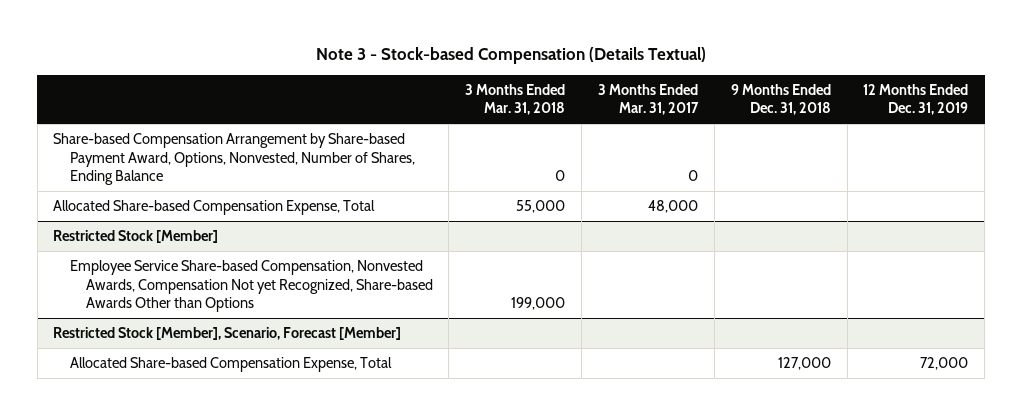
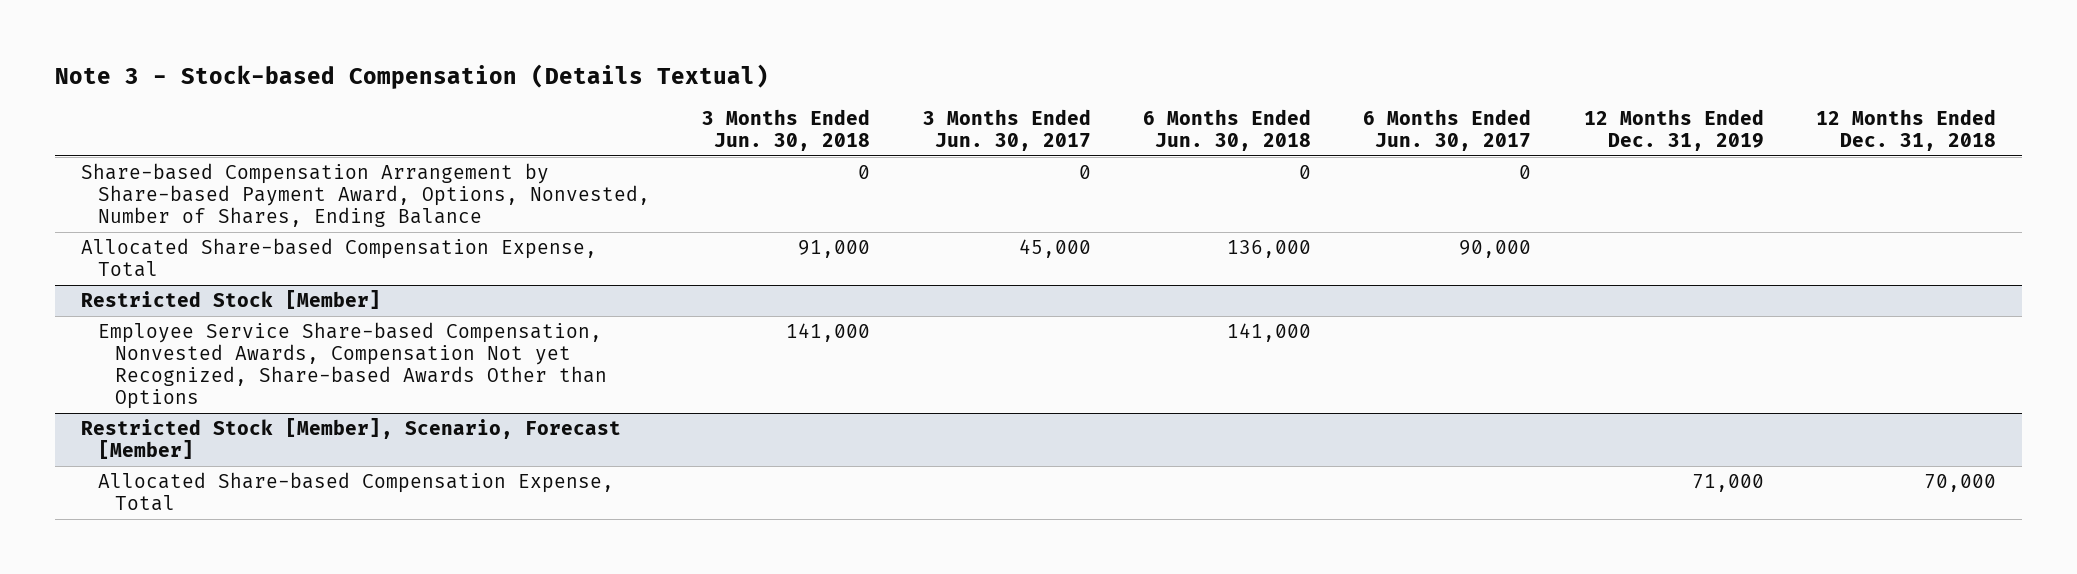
- | 3 Months Ended Mar. 31, 2018 | 3 Months Ended Mar. 31, 2017 | 9 Months Ended Dec. 31, 2018 | 12 Months Ended Dec. 31, 2019
+ | 3 Months Ended Jun. 30, 2018 | 3 Months Ended Jun. 30, 2017 | 6 Months Ended Jun. 30, 2018 | 6 Months Ended Jun. 30, 2017 | 12 Months Ended Dec. 31, 2019 | 12 Months Ended Dec. 31, 2018
@ Restricted Stock [Member], Scenario, Forecast [Member]
- Allocated Share-based Compensation Expense, Total | | | 127,000 | 72,000
+ Allocated Share-based Compensation Expense, Total | | | | | 71,000 | 70,000

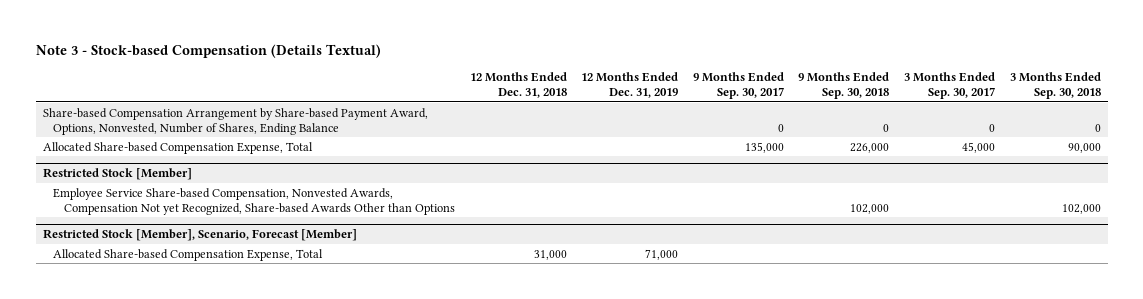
- | 3 Months Ended Jun. 30, 2018 | 3 Months Ended Jun. 30, 2017 | 6 Months Ended Jun. 30, 2018 | 6 Months Ended Jun. 30, 2017 | 12 Months Ended Dec. 31, 2019 | 12 Months Ended Dec. 31, 2018
+ | 12 Months Ended Dec. 31, 2018 | 12 Months Ended Dec. 31, 2019 | 9 Months Ended Sep. 30, 2017 | 9 Months Ended Sep. 30, 2018 | 3 Months Ended Sep. 30, 2017 | 3 Months Ended Sep. 30, 2018
@ Restricted Stock [Member], Scenario, Forecast [Member]
- Allocated Share-based Compensation Expense, Total | | | | | 71,000 | 70,000
+ Allocated Share-based Compensation Expense, Total | 31,000 | 71,000 | | | |

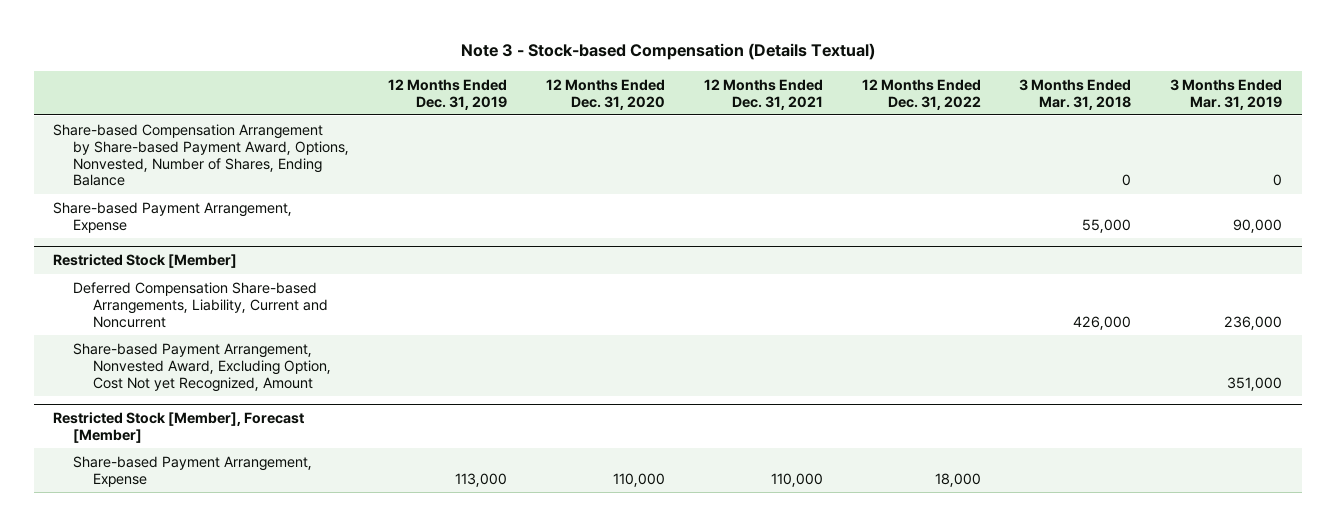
- | 12 Months Ended Dec. 31, 2018 | 12 Months Ended Dec. 31, 2019 | 9 Months Ended Sep. 30, 2017 | 9 Months Ended Sep. 30, 2018 | 3 Months Ended Sep. 30, 2017 | 3 Months Ended Sep. 30, 2018
+ | 12 Months Ended Dec. 31, 2019 | 12 Months Ended Dec. 31, 2020 | 12 Months Ended Dec. 31, 2021 | 12 Months Ended Dec. 31, 2022 | 3 Months Ended Mar. 31, 2018 | 3 Months Ended Mar. 31, 2019
- Allocated Share-based Compensation Expense, Total | | | 135,000 | 226,000 | 45,000 | 90,000
+ Share-based Payment Arrangement, Expense | | | | | 55,000 | 90,000
@ Restricted Stock [Member]
- Employee Service Share-based Compensation, Nonvested Awards, Compensation Not yet Recognized, Share-based Awards Other than Options | | | | 102,000 | | 102,000
- Restricted Stock [Member], Scenario, Forecast [Member]
- Allocated Share-based Compensation Expense, Total | 31,000 | 71,000 | | | |
@ Restricted Stock [Member]
+ Deferred Compensation Share-based Arrangements, Liability, Current and Noncurrent | | | | | 426,000 | 236,000
+ Share-based Payment Arrangement, Nonvested Award, Excluding Option, Cost Not yet Recognized, Amount | | | | | | 351,000
+ Restricted Stock [Member], Forecast [Member]
+ Share-based Payment Arrangement, Expense | 113,000 | 110,000 | 110,000 | 18,000 | |

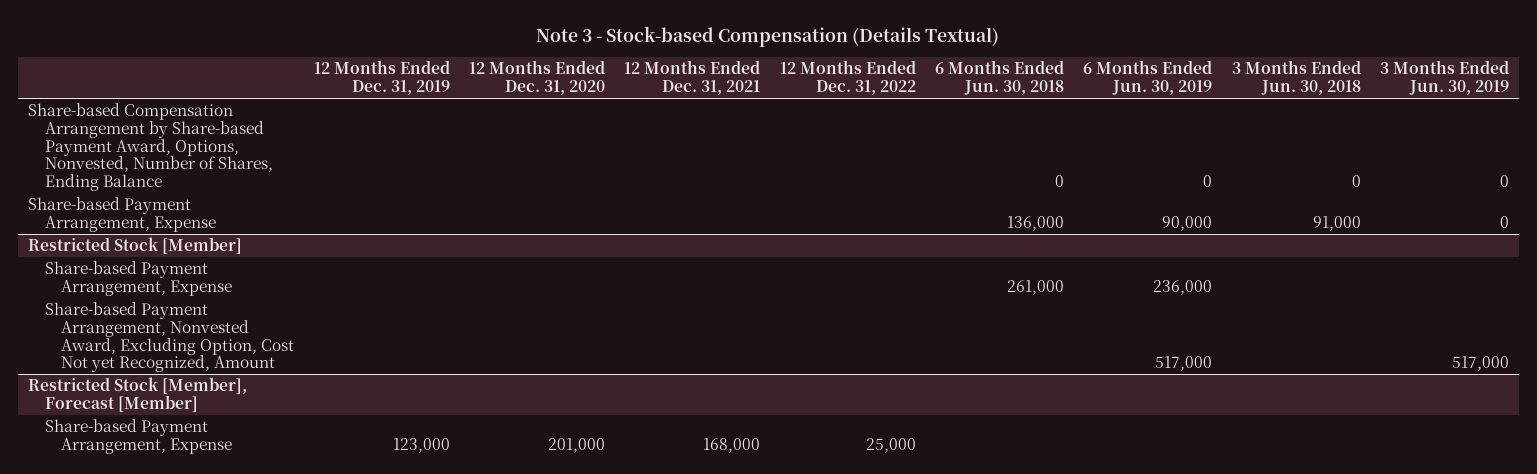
- | 12 Months Ended Dec. 31, 2019 | 12 Months Ended Dec. 31, 2020 | 12 Months Ended Dec. 31, 2021 | 12 Months Ended Dec. 31, 2022 | 3 Months Ended Mar. 31, 2018 | 3 Months Ended Mar. 31, 2019
+ | 12 Months Ended Dec. 31, 2019 | 12 Months Ended Dec. 31, 2020 | 12 Months Ended Dec. 31, 2021 | 12 Months Ended Dec. 31, 2022 | 6 Months Ended Jun. 30, 2018 | 6 Months Ended Jun. 30, 2019 | 3 Months Ended Jun. 30, 2018 | 3 Months Ended Jun. 30, 2019
@ Restricted Stock [Member]
- Deferred Compensation Share-based Arrangements, Liability, Current and Noncurrent | | | | | 426,000 | 236,000
+ Share-based Payment Arrangement, Expense | | | | | 261,000 | 236,000 | |
@ Restricted Stock [Member], Forecast [Member]
- Share-based Payment Arrangement, Expense | 113,000 | 110,000 | 110,000 | 18,000 | |
+ Share-based Payment Arrangement, Expense | 123,000 | 201,000 | 168,000 | 25,000 | | | |

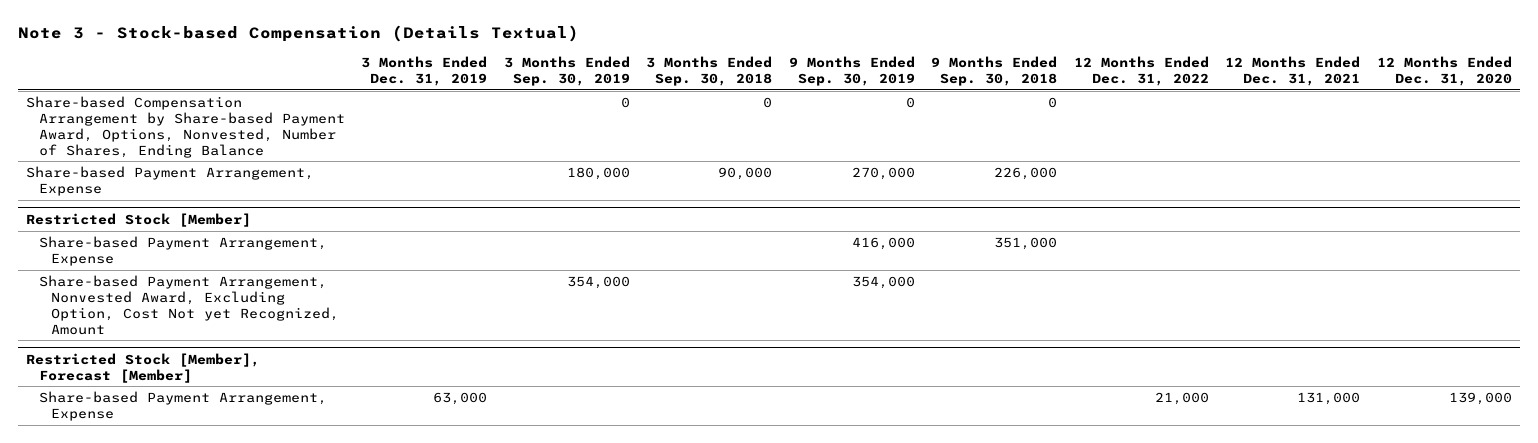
- | 12 Months Ended Dec. 31, 2019 | 12 Months Ended Dec. 31, 2020 | 12 Months Ended Dec. 31, 2021 | 12 Months Ended Dec. 31, 2022 | 6 Months Ended Jun. 30, 2018 | 6 Months Ended Jun. 30, 2019 | 3 Months Ended Jun. 30, 2018 | 3 Months Ended Jun. 30, 2019
+ | 3 Months Ended Dec. 31, 2019 | 3 Months Ended Sep. 30, 2019 | 3 Months Ended Sep. 30, 2018 | 9 Months Ended Sep. 30, 2019 | 9 Months Ended Sep. 30, 2018 | 12 Months Ended Dec. 31, 2022 | 12 Months Ended Dec. 31, 2021 | 12 Months Ended Dec. 31, 2020
@ Restricted Stock [Member], Forecast [Member]
- Share-based Payment Arrangement, Expense | 123,000 | 201,000 | 168,000 | 25,000 | | | |
+ Share-based Payment Arrangement, Expense | 63,000 | | | | | 21,000 | 131,000 | 139,000

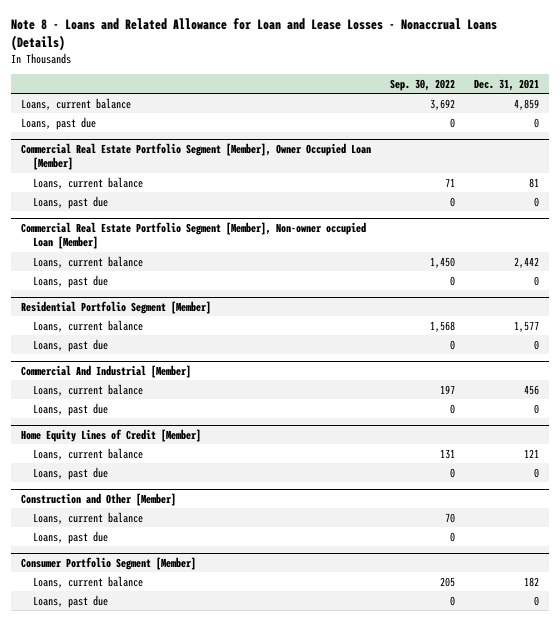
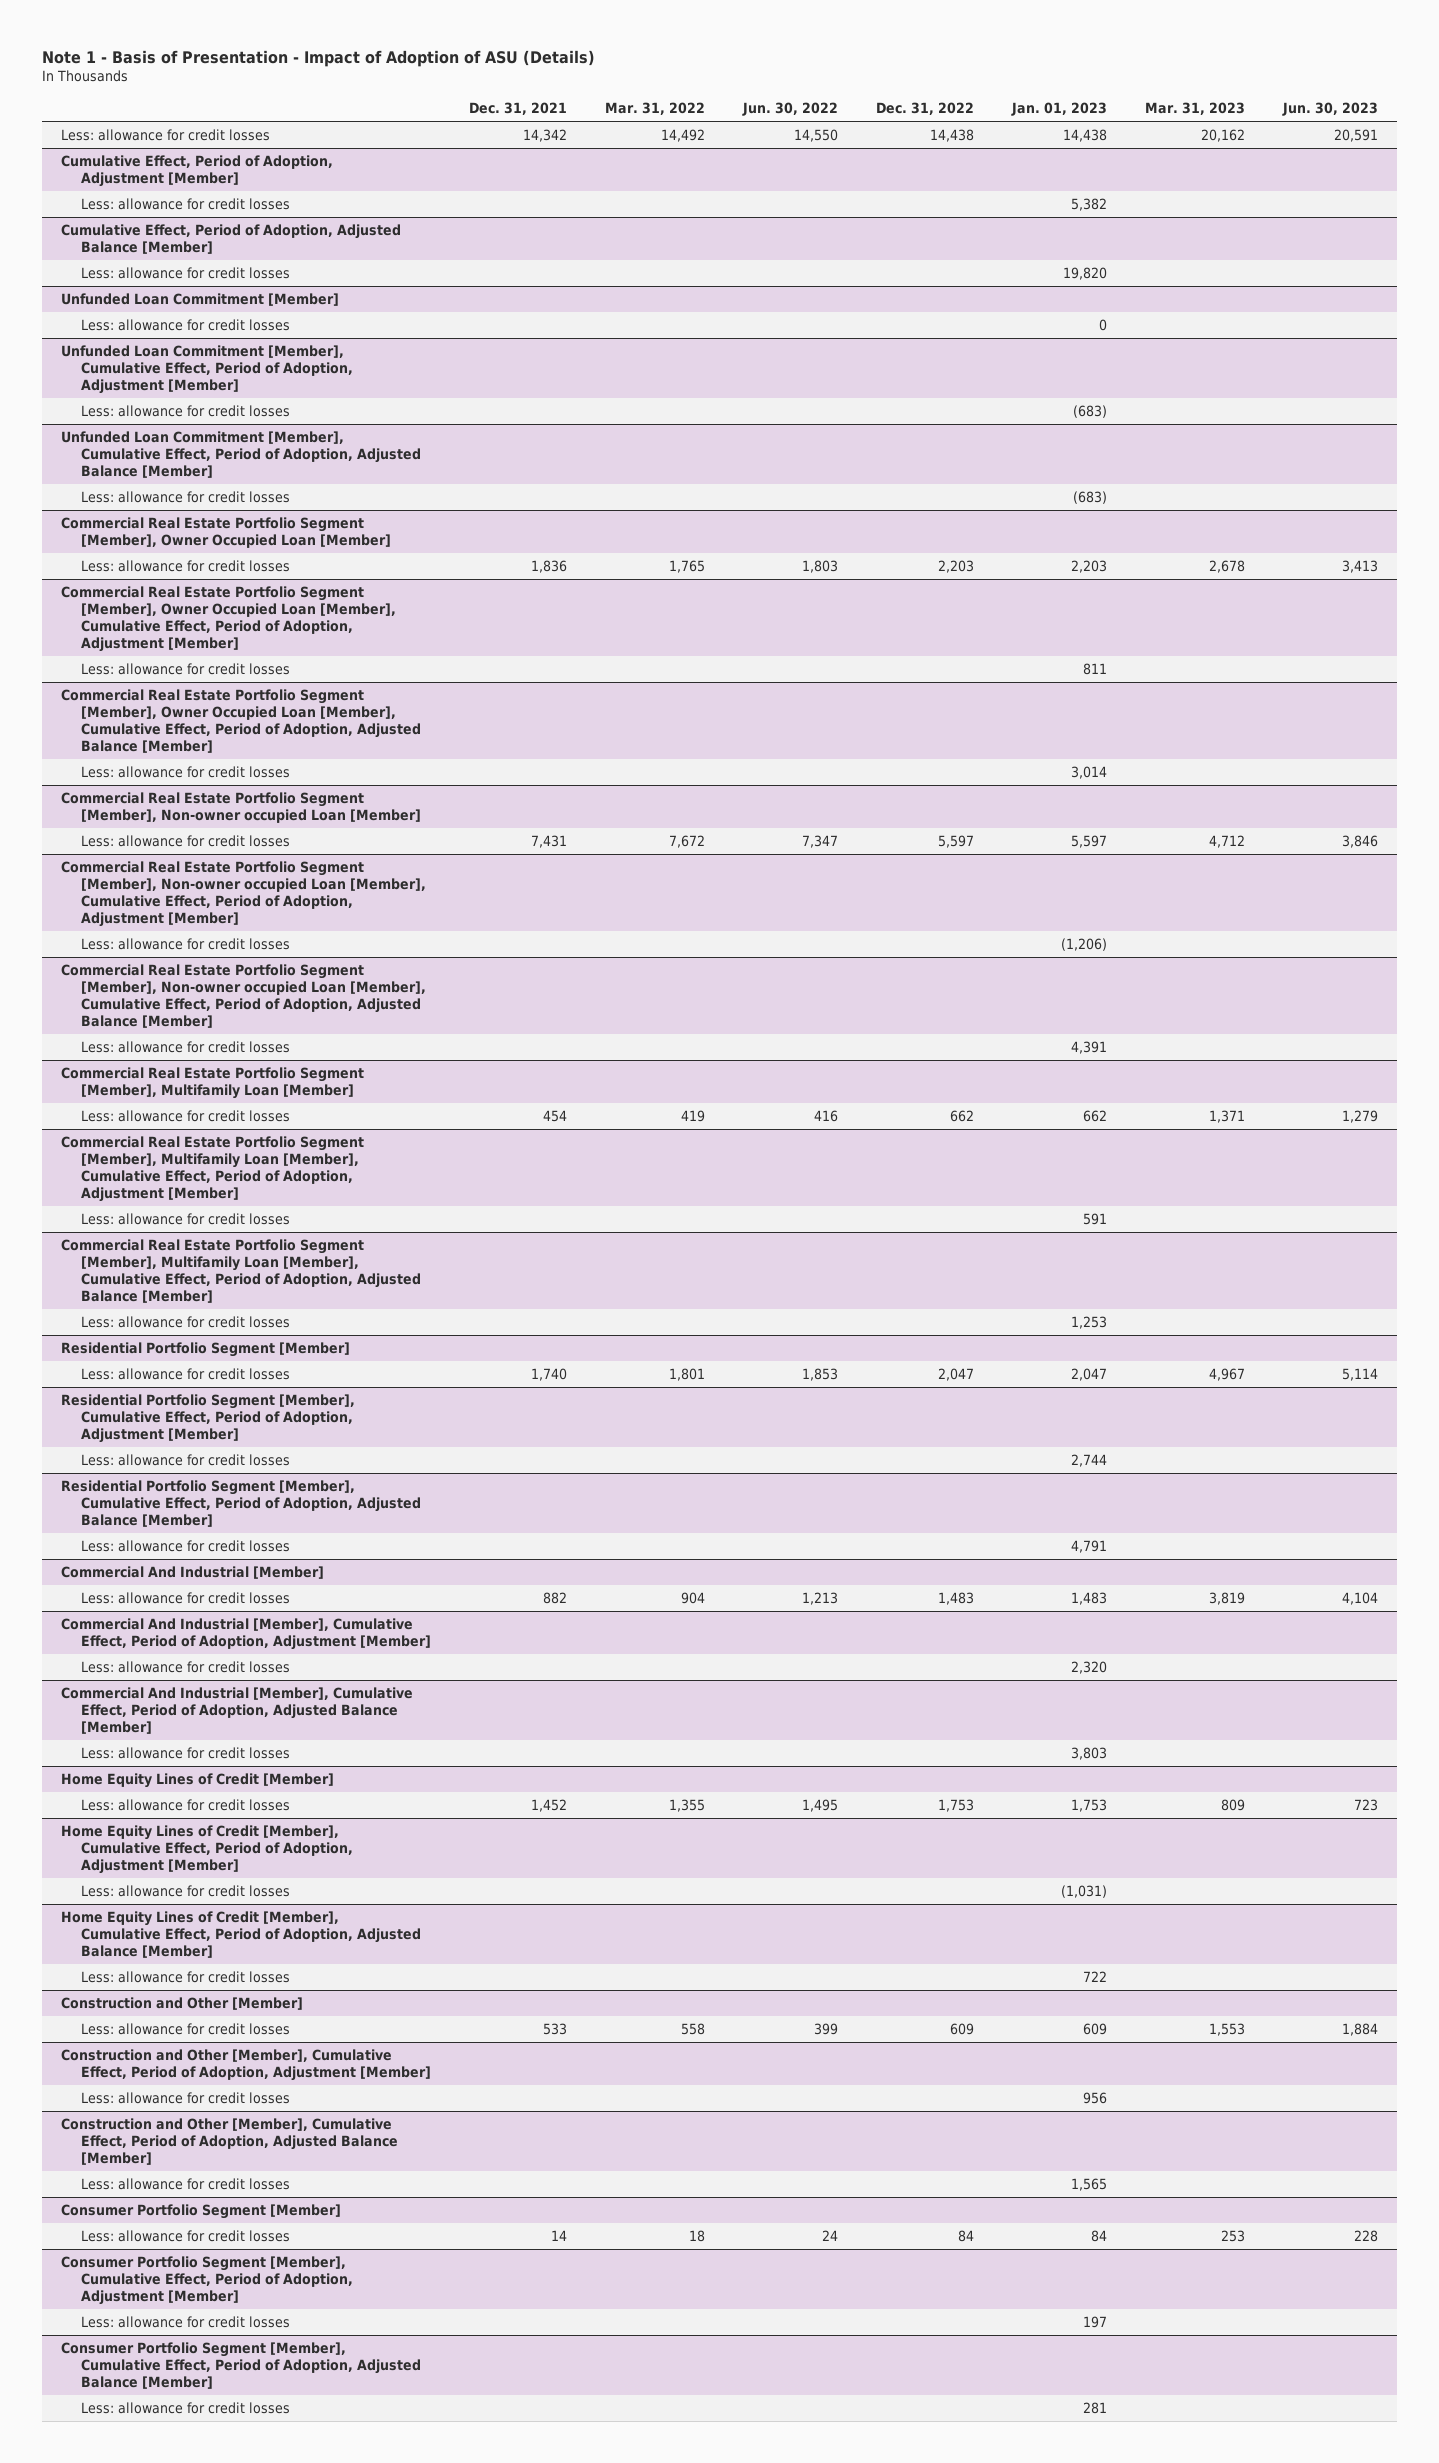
- Note 8 - Loans and Related Allowance for Loan and Lease Losses - Nonaccrual Loans (Details)
+ Note 1 - Basis of Presentation - Impact of Adoption of ASU (Details)
- | Sep. 30, 2022 | Dec. 31, 2021
+ | Dec. 31, 2021 | Mar. 31, 2022 | Jun. 30, 2022 | Dec. 31, 2022 | Jan. 01, 2023 | Mar. 31, 2023 | Jun. 30, 2023
- Loans, current balance | 3,692 | 4,859
- Loans, past due | 0 | 0
+ Less: allowance for credit losses | 14,342 | 14,492 | 14,550 | 14,438 | 14,438 | 20,162 | 20,591
+ Cumulative Effect, Period of Adoption, Adjustment [Member]
+ Less: allowance for credit losses | | | | | 5,382 | |
+ Cumulative Effect, Period of Adoption, Adjusted Balance [Member]
+ Less: allowance for credit losses | | | | | 19,820 | |
+ Unfunded Loan Commitment [Member]
+ Less: allowance for credit losses | | | | | 0 | |
+ Unfunded Loan Commitment [Member], Cumulative Effect, Period of Adoption, Adjustment [Member]
+ Less: allowance for credit losses | | | | | (683) | |
+ Unfunded Loan Commitment [Member], Cumulative Effect, Period of Adoption, Adjusted Balance [Member]
+ Less: allowance for credit losses | | | | | (683) | |
@ Commercial Real Estate Portfolio Segment [Member], Owner Occupied Loan [Member]
- Loans, current balance | 71 | 81
- Loans, past due | 0 | 0
+ Less: allowance for credit losses | 1,836 | 1,765 | 1,803 | 2,203 | 2,203 | 2,678 | 3,413
+ Commercial Real Estate Portfolio Segment [Member], Owner Occupied Loan [Member], Cumulative Effect, Period of Adoption, Adjustment [Member]
+ Less: allowance for credit losses | | | | | 811 | |
+ Commercial Real Estate Portfolio Segment [Member], Owner Occupied Loan [Member], Cumulative Effect, Period of Adoption, Adjusted Balance [Member]
+ Less: allowance for credit losses | | | | | 3,014 | |
@ Commercial Real Estate Portfolio Segment [Member], Non-owner occupied Loan [Member]
- Loans, current balance | 1,450 | 2,442
- Loans, past due | 0 | 0
+ Less: allowance for credit losses | 7,431 | 7,672 | 7,347 | 5,597 | 5,597 | 4,712 | 3,846
+ Commercial Real Estate Portfolio Segment [Member], Non-owner occupied Loan [Member], Cumulative Effect, Period of Adoption, Adjustment [Member]
+ Less: allowance for credit losses | | | | | (1,206) | |
+ Commercial Real Estate Portfolio Segment [Member], Non-owner occupied Loan [Member], Cumulative Effect, Period of Adoption, Adjusted Balance [Member]
+ Less: allowance for credit losses | | | | | 4,391 | |
+ Commercial Real Estate Portfolio Segment [Member], Multifamily Loan [Member]
+ Less: allowance for credit losses | 454 | 419 | 416 | 662 | 662 | 1,371 | 1,279
+ Commercial Real Estate Portfolio Segment [Member], Multifamily Loan [Member], Cumulative Effect, Period of Adoption, Adjustment [Member]
+ Less: allowance for credit losses | | | | | 591 | |
+ Commercial Real Estate Portfolio Segment [Member], Multifamily Loan [Member], Cumulative Effect, Period of Adoption, Adjusted Balance [Member]
+ Less: allowance for credit losses | | | | | 1,253 | |
@ Residential Portfolio Segment [Member]
- Loans, current balance | 1,568 | 1,577
- Loans, past due | 0 | 0
+ Less: allowance for credit losses | 1,740 | 1,801 | 1,853 | 2,047 | 2,047 | 4,967 | 5,114
+ Residential Portfolio Segment [Member], Cumulative Effect, Period of Adoption, Adjustment [Member]
+ Less: allowance for credit losses | | | | | 2,744 | |
+ Residential Portfolio Segment [Member], Cumulative Effect, Period of Adoption, Adjusted Balance [Member]
+ Less: allowance for credit losses | | | | | 4,791 | |
@ Commercial And Industrial [Member]
- Loans, current balance | 197 | 456
- Loans, past due | 0 | 0
+ Less: allowance for credit losses | 882 | 904 | 1,213 | 1,483 | 1,483 | 3,819 | 4,104
+ Commercial And Industrial [Member], Cumulative Effect, Period of Adoption, Adjustment [Member]
+ Less: allowance for credit losses | | | | | 2,320 | |
+ Commercial And Industrial [Member], Cumulative Effect, Period of Adoption, Adjusted Balance [Member]
+ Less: allowance for credit losses | | | | | 3,803 | |
@ Home Equity Lines of Credit [Member]
- Loans, current balance | 131 | 121
- Loans, past due | 0 | 0
+ Less: allowance for credit losses | 1,452 | 1,355 | 1,495 | 1,753 | 1,753 | 809 | 723
+ Home Equity Lines of Credit [Member], Cumulative Effect, Period of Adoption, Adjustment [Member]
+ Less: allowance for credit losses | | | | | (1,031) | |
+ Home Equity Lines of Credit [Member], Cumulative Effect, Period of Adoption, Adjusted Balance [Member]
+ Less: allowance for credit losses | | | | | 722 | |
@ Construction and Other [Member]
- Loans, current balance | 70 |
- Loans, past due | 0 |
+ Less: allowance for credit losses | 533 | 558 | 399 | 609 | 609 | 1,553 | 1,884
+ Construction and Other [Member], Cumulative Effect, Period of Adoption, Adjustment [Member]
+ Less: allowance for credit losses | | | | | 956 | |
+ Construction and Other [Member], Cumulative Effect, Period of Adoption, Adjusted Balance [Member]
+ Less: allowance for credit losses | | | | | 1,565 | |
@ Consumer Portfolio Segment [Member]
- Loans, current balance | 205 | 182
- Loans, past due | 0 | 0
+ Less: allowance for credit losses | 14 | 18 | 24 | 84 | 84 | 253 | 228
+ Consumer Portfolio Segment [Member], Cumulative Effect, Period of Adoption, Adjustment [Member]
+ Less: allowance for credit losses | | | | | 197 | |
+ Consumer Portfolio Segment [Member], Cumulative Effect, Period of Adoption, Adjusted Balance [Member]
+ Less: allowance for credit losses | | | | | 281 | |

